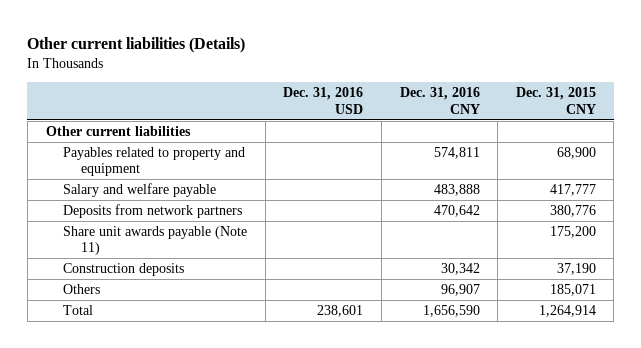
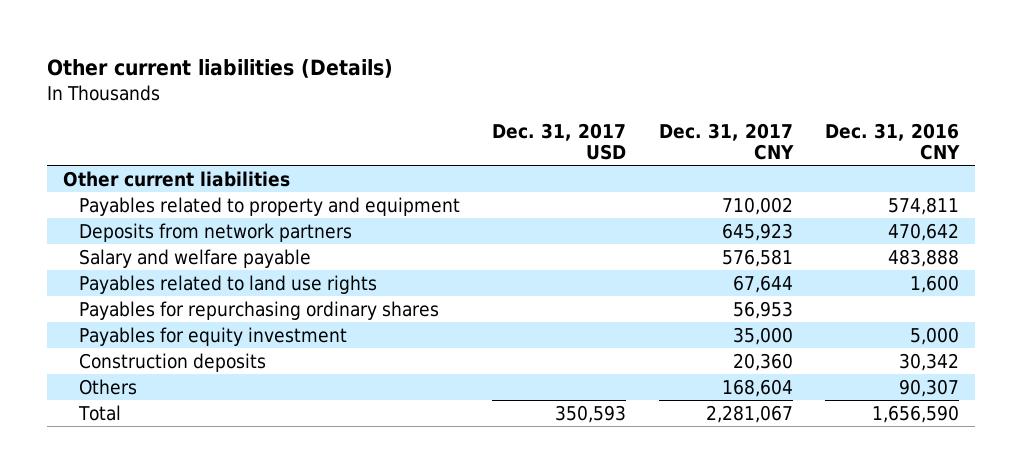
- | Dec. 31, 2016 USD | Dec. 31, 2016 CNY | Dec. 31, 2015 CNY
+ | Dec. 31, 2017 USD | Dec. 31, 2017 CNY | Dec. 31, 2016 CNY
- Share unit awards payable (Note 11) | | | 175,200
moved down: Salary and welfare payable | | 576,581 | 483,888
+ Payables related to land use rights | | 67,644 | 1,600
+ Payables for repurchasing ordinary shares | | 56,953 |
+ Payables for equity investment | | 35,000 | 5,000
- Others | | 96,907 | 185,071
+ Others | | 168,604 | 90,307

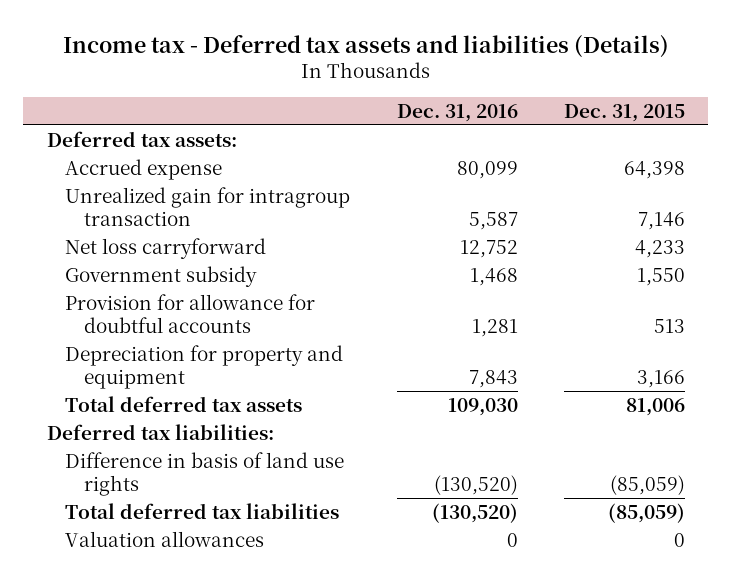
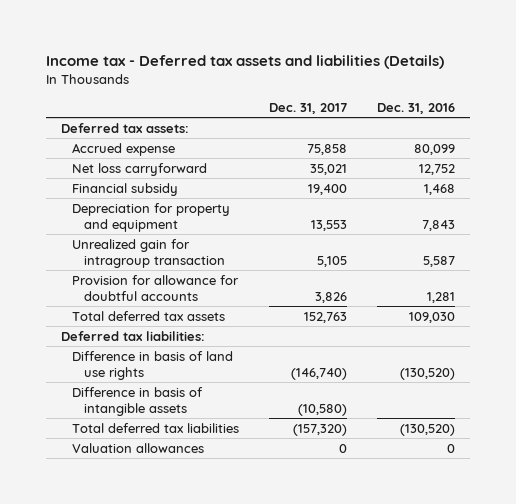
- | Dec. 31, 2016 | Dec. 31, 2015
+ | Dec. 31, 2017 | Dec. 31, 2016
- Government subsidy | 1,468 | 1,550
+ Financial subsidy | 19,400 | 1,468
moved down: Unrealized gain for intragroup transaction | 5,105 | 5,587
moved down: Provision for allowance for doubtful accounts | 3,826 | 1,281
+ Difference in basis of intangible assets | (10,580) |

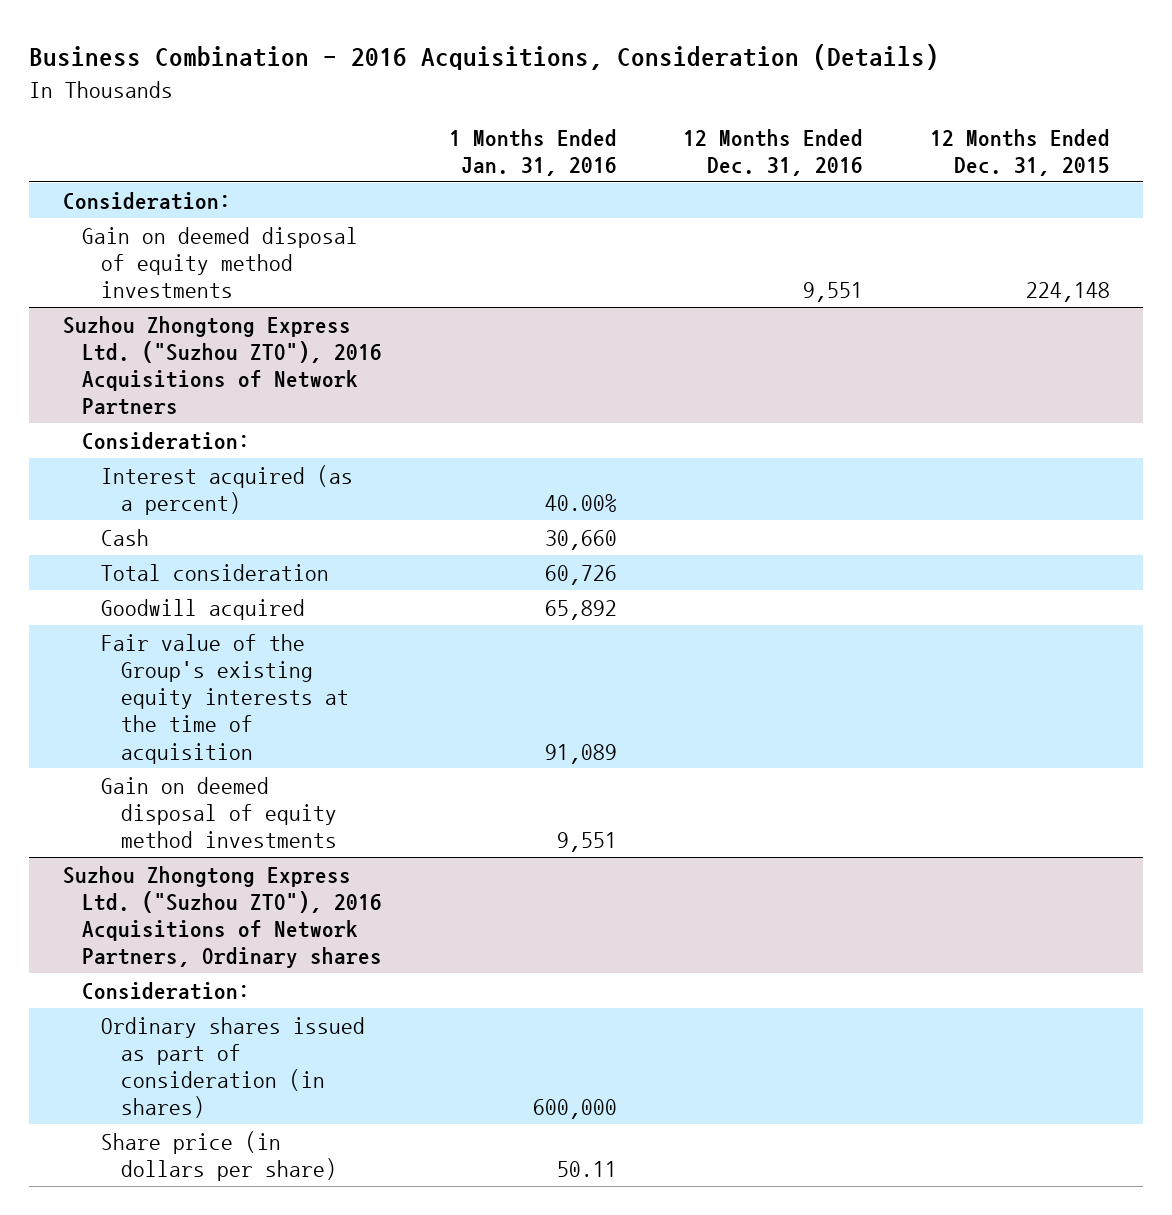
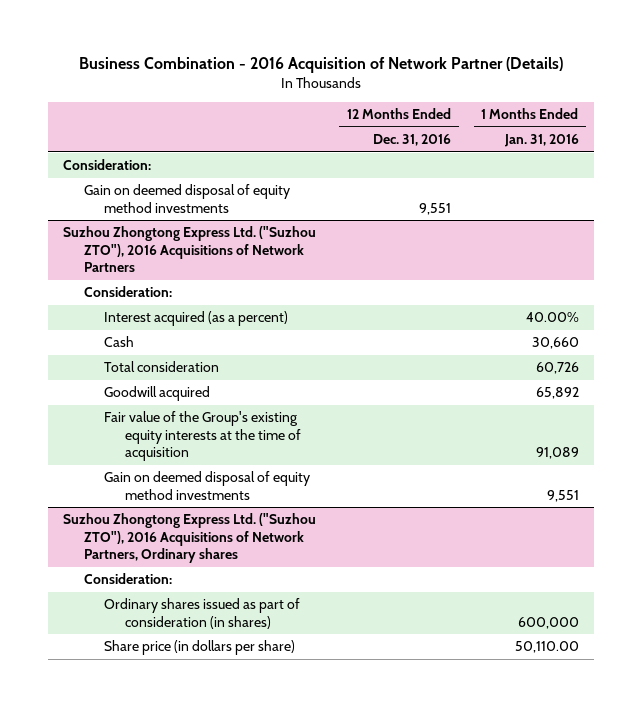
- Business Combination - 2016 Acquisitions, Consideration (Details)
+ Business Combination - 2016 Acquisition of Network Partner (Details)
- | 1 Months Ended Jan. 31, 2016 | 12 Months Ended Dec. 31, 2016 | 12 Months Ended Dec. 31, 2015
+ | 12 Months Ended Dec. 31, 2016 | 1 Months Ended Jan. 31, 2016
@ Suzhou Zhongtong Express Ltd. ("Suzhou ZTO"), 2016 Acquisitions of Network Partners, Ordinary shares
- Share price (in dollars per share) | 50.11 | |
+ Share price (in dollars per share) | | 50,110.00

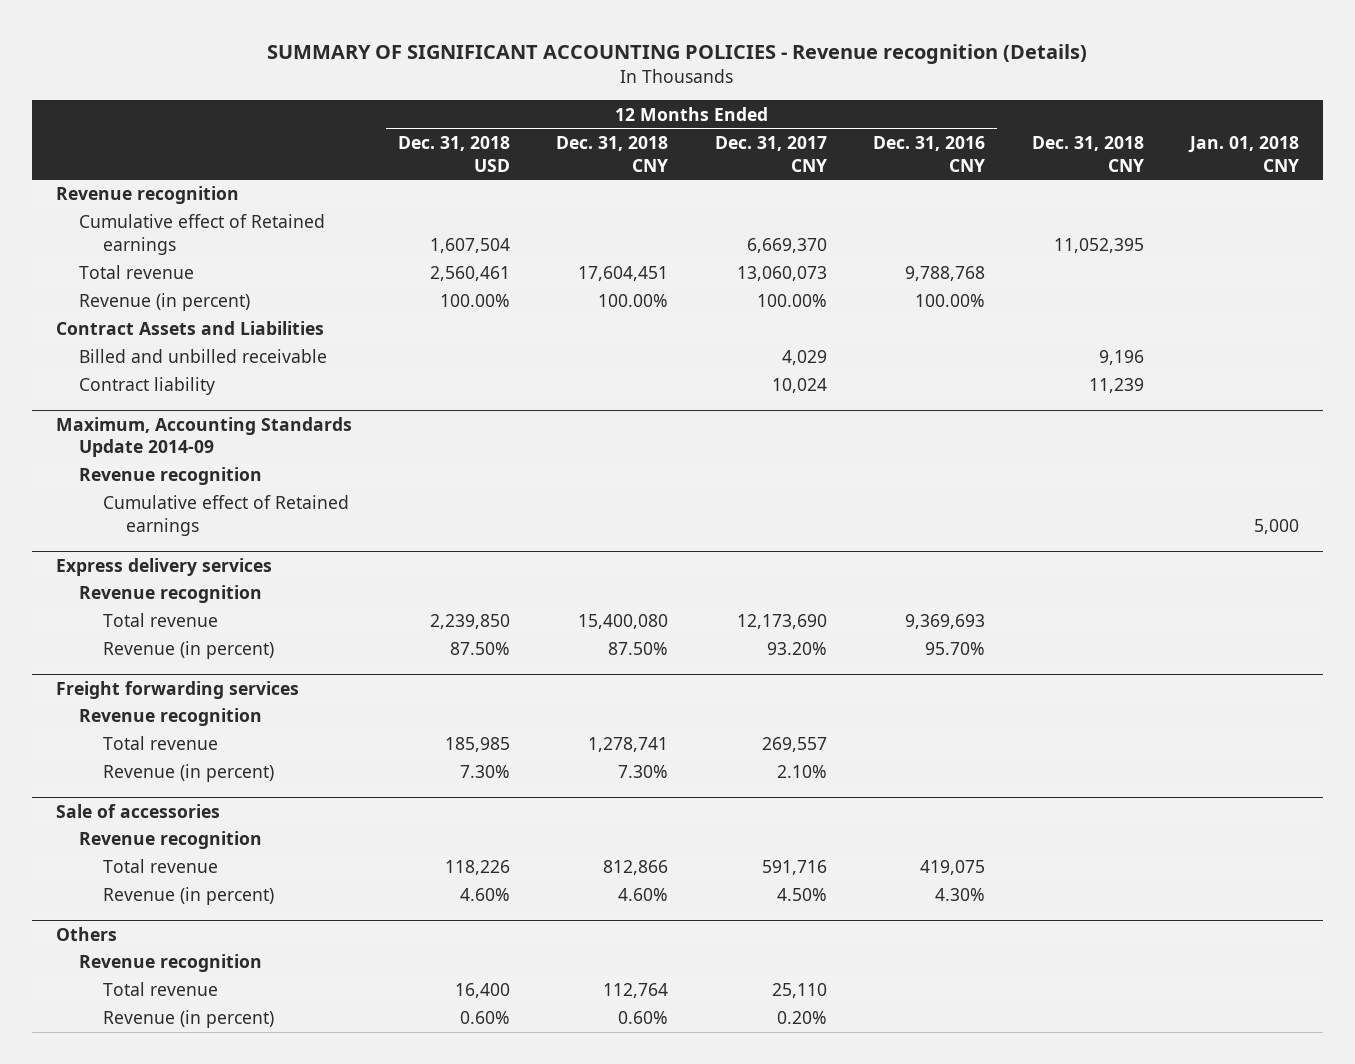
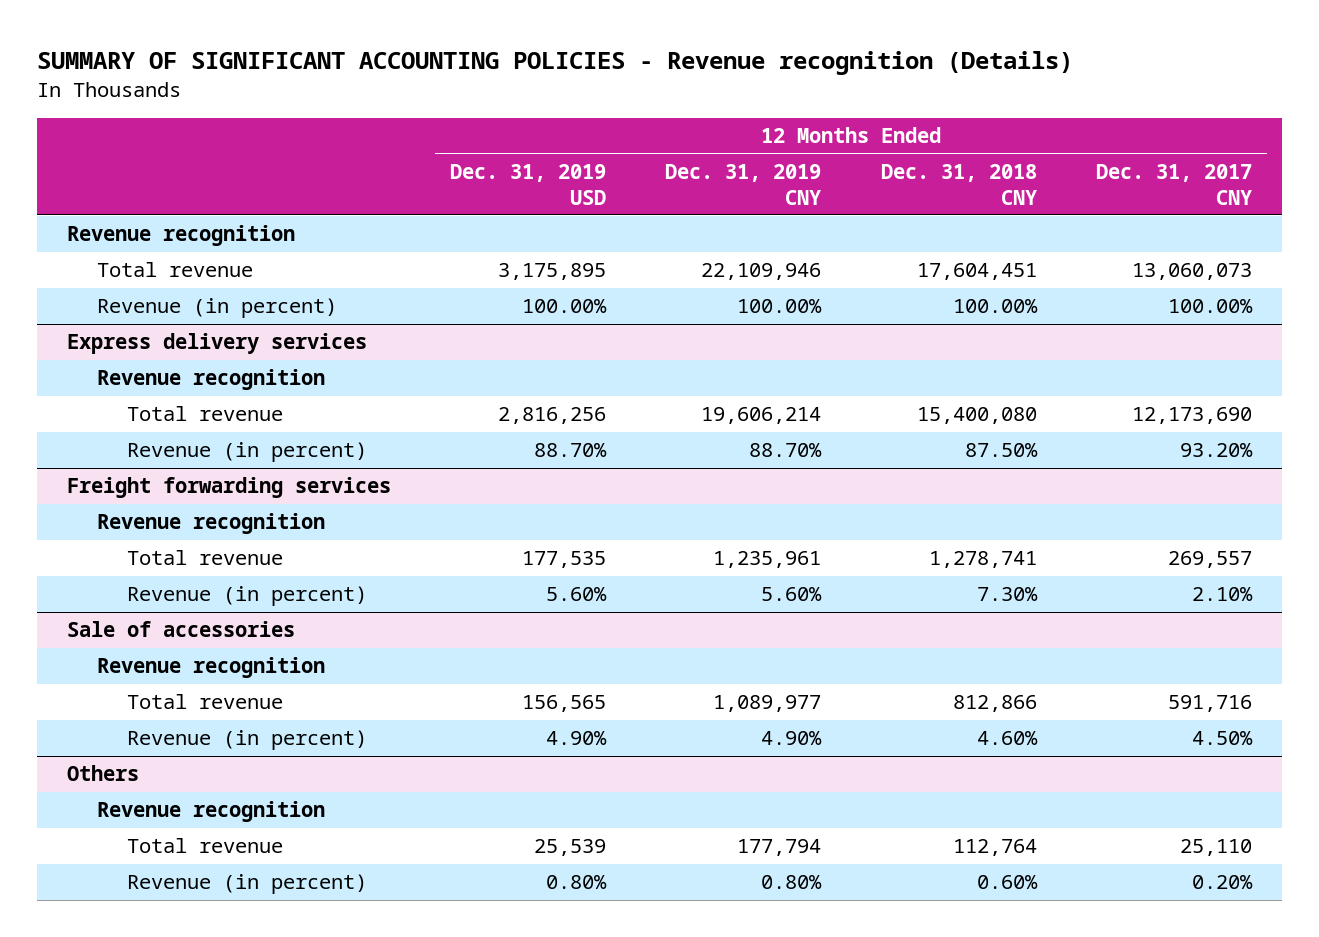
- | 12 Months Ended Dec. 31, 2018 USD | 12 Months Ended Dec. 31, 2018 CNY | 12 Months Ended Dec. 31, 2017 CNY | 12 Months Ended Dec. 31, 2016 CNY | Dec. 31, 2018 CNY | Jan. 01, 2018 CNY
+ | 12 Months Ended Dec. 31, 2019 USD | 12 Months Ended Dec. 31, 2019 CNY | 12 Months Ended Dec. 31, 2018 CNY | 12 Months Ended Dec. 31, 2017 CNY
- Cumulative effect of Retained earnings | 1,607,504 | | 6,669,370 | | 11,052,395 |
- Contract Assets and Liabilities
- Billed and unbilled receivable | | | 4,029 | | 9,196 |
- Contract liability | | | 10,024 | | 11,239 |
- Maximum, Accounting Standards Update 2014-09
- Revenue recognition
- Cumulative effect of Retained earnings | | | | | | 5,000

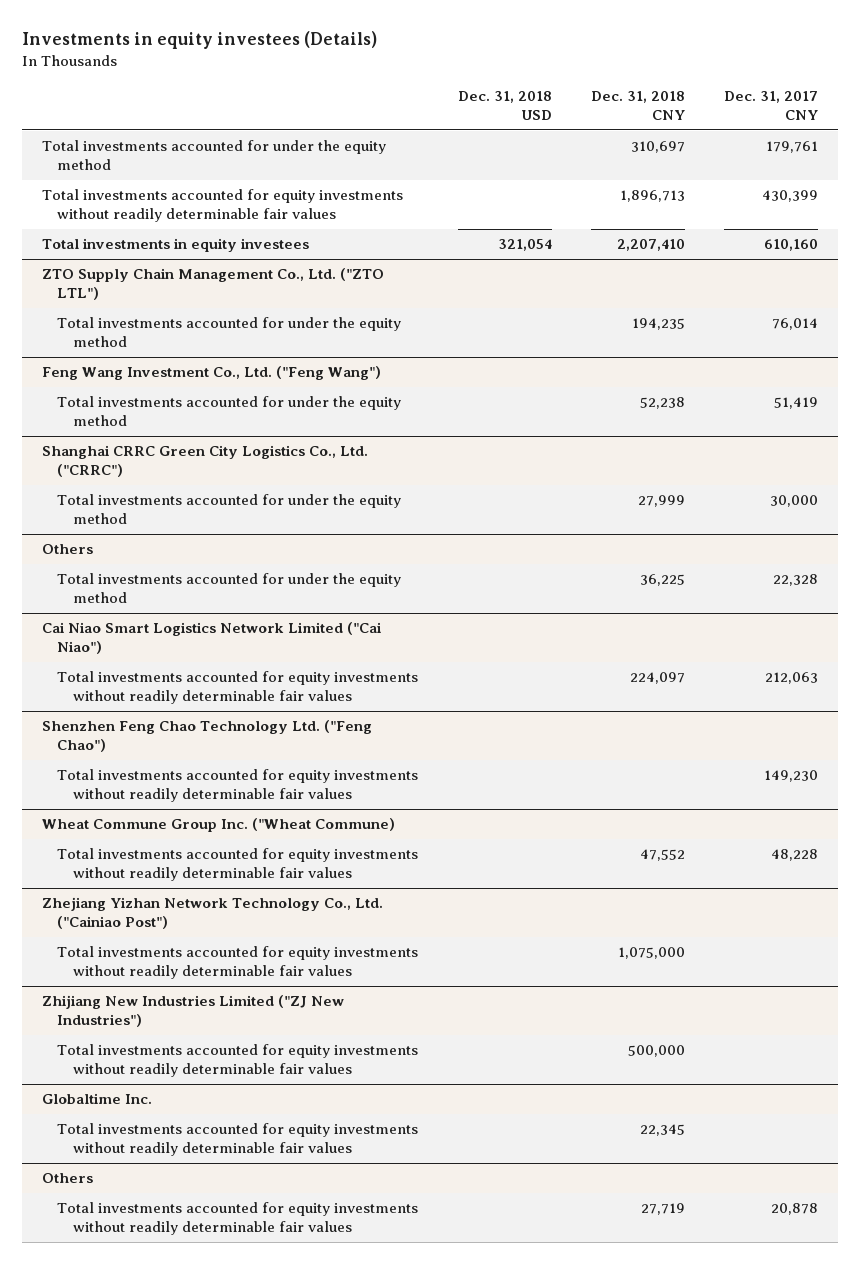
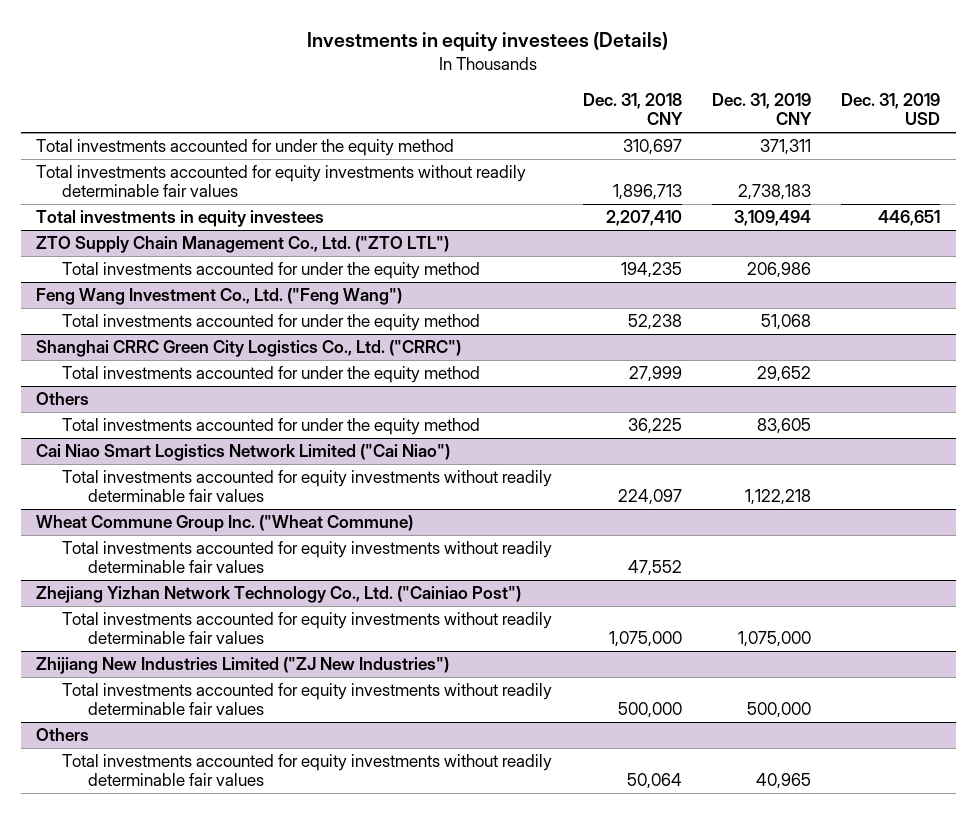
- | Dec. 31, 2018 USD | Dec. 31, 2018 CNY | Dec. 31, 2017 CNY
+ | Dec. 31, 2018 CNY | Dec. 31, 2019 CNY | Dec. 31, 2019 USD
- Shenzhen Feng Chao Technology Ltd. ("Feng Chao")
- Total investments accounted for equity investments without readily determinable fair values | | | 149,230
- Globaltime Inc.
- Total investments accounted for equity investments without readily determinable fair values | | 22,345 |
@ Others
- Total investments accounted for equity investments without readily determinable fair values | | 27,719 | 20,878
+ Total investments accounted for equity investments without readily determinable fair values | 50,064 | 40,965 |

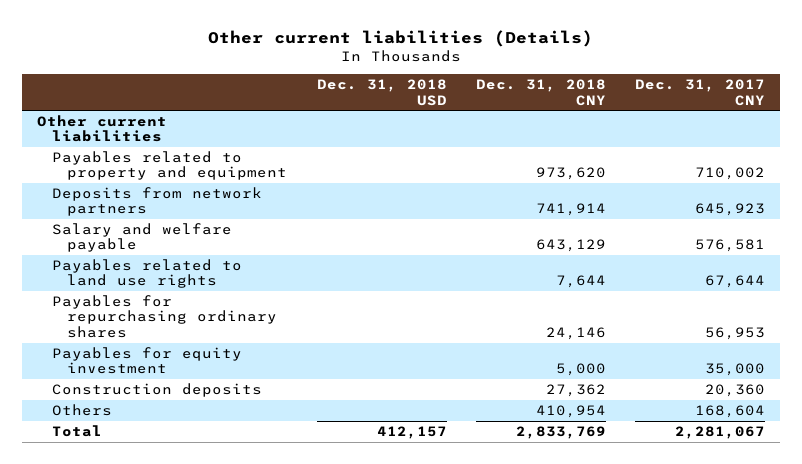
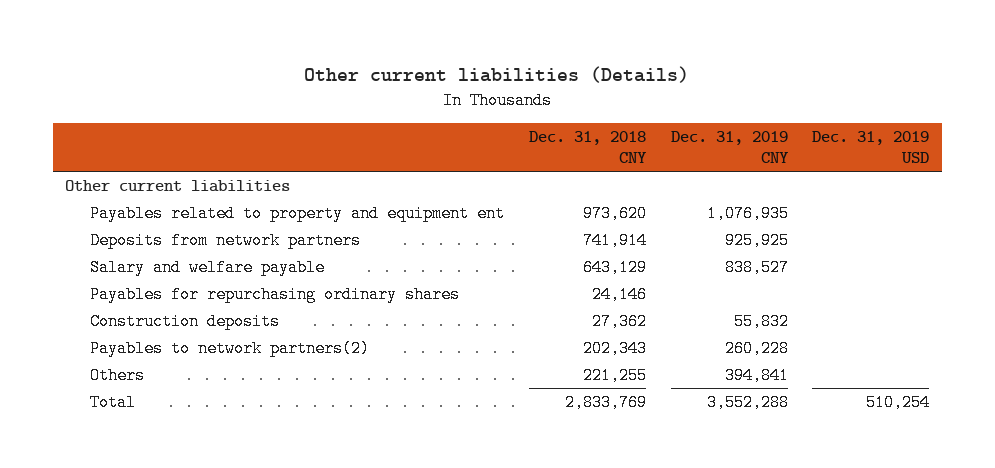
- | Dec. 31, 2018 USD | Dec. 31, 2018 CNY | Dec. 31, 2017 CNY
+ | Dec. 31, 2018 CNY | Dec. 31, 2019 CNY | Dec. 31, 2019 USD
- Payables related to property and equipment | | 973,620 | 710,002
+ Payables related to property and equipment ent | 973,620 | 1,076,935 |
- Payables related to land use rights | | 7,644 | 67,644
- Payables for equity investment | | 5,000 | 35,000
- Others | | 410,954 | 168,604
+ Payables to network partners(2) | 202,343 | 260,228 |
+ Others | 221,255 | 394,841 |

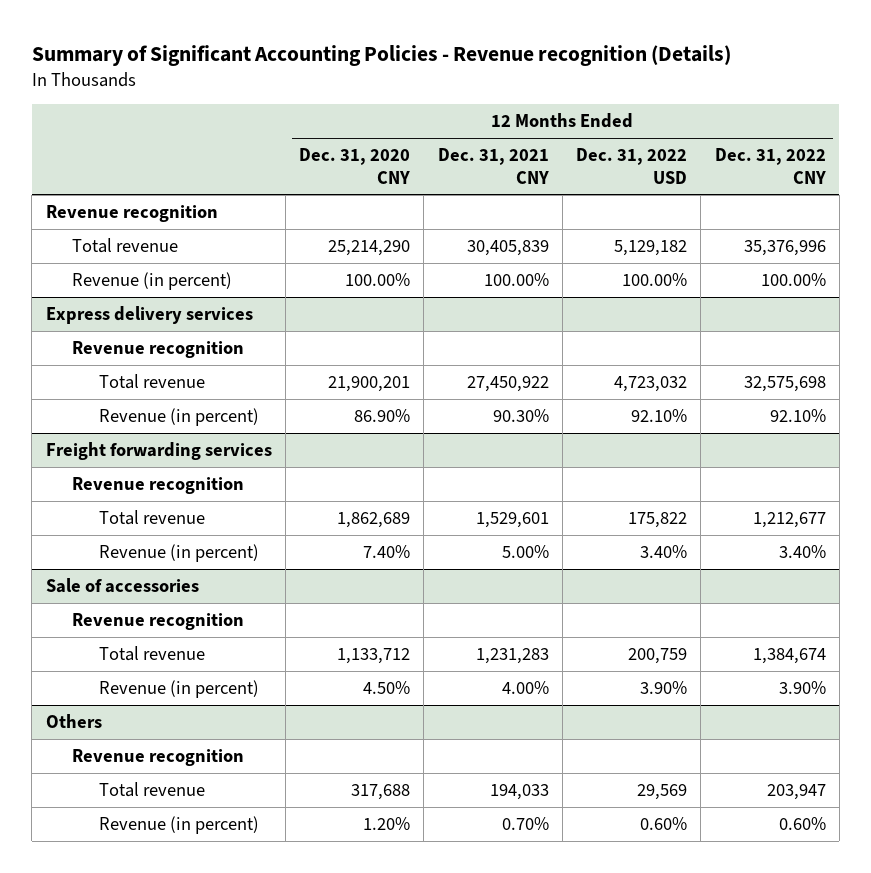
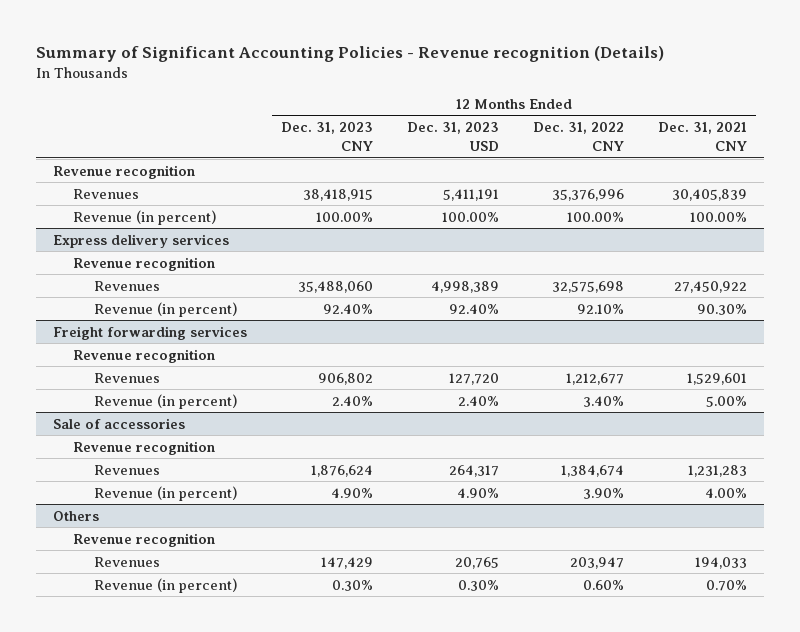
- | 12 Months Ended Dec. 31, 2020 CNY | 12 Months Ended Dec. 31, 2021 CNY | 12 Months Ended Dec. 31, 2022 USD | 12 Months Ended Dec. 31, 2022 CNY
+ | 12 Months Ended Dec. 31, 2023 CNY | 12 Months Ended Dec. 31, 2023 USD | 12 Months Ended Dec. 31, 2022 CNY | 12 Months Ended Dec. 31, 2021 CNY
- Total revenue | 25,214,290 | 30,405,839 | 5,129,182 | 35,376,996
+ Revenues | 38,418,915 | 5,411,191 | 35,376,996 | 30,405,839
@ Express delivery services
- Total revenue | 21,900,201 | 27,450,922 | 4,723,032 | 32,575,698
+ Revenues | 35,488,060 | 4,998,389 | 32,575,698 | 27,450,922
@ Freight forwarding services
- Total revenue | 1,862,689 | 1,529,601 | 175,822 | 1,212,677
+ Revenues | 906,802 | 127,720 | 1,212,677 | 1,529,601
@ Sale of accessories
- Total revenue | 1,133,712 | 1,231,283 | 200,759 | 1,384,674
+ Revenues | 1,876,624 | 264,317 | 1,384,674 | 1,231,283
@ Others
- Total revenue | 317,688 | 194,033 | 29,569 | 203,947
+ Revenues | 147,429 | 20,765 | 203,947 | 194,033

